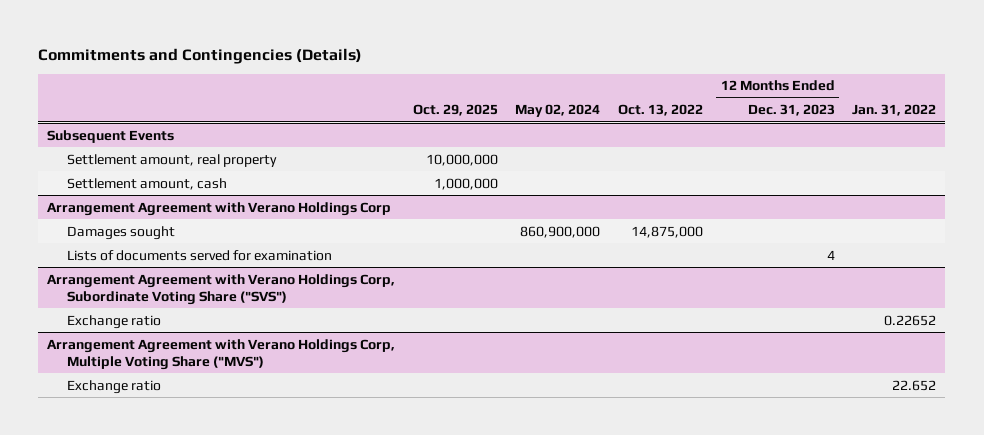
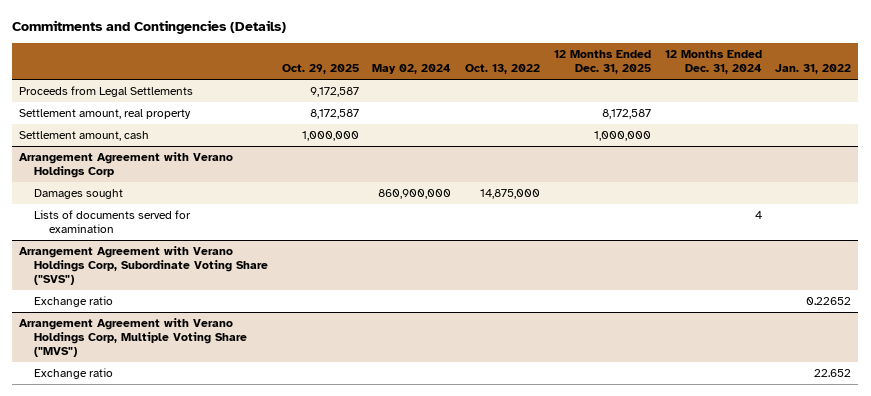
- | Oct. 29, 2025 | May 02, 2024 | Oct. 13, 2022 | 12 Months Ended Dec. 31, 2023 | Jan. 31, 2022
+ | Oct. 29, 2025 | May 02, 2024 | Oct. 13, 2022 | 12 Months Ended Dec. 31, 2025 | 12 Months Ended Dec. 31, 2024 | Jan. 31, 2022
- Subsequent Events
- Settlement amount, real property | 10,000,000 | | | |
+ Proceeds from Legal Settlements | 9,172,587 | | | | |
+ Settlement amount, real property | 8,172,587 | | | 8,172,587 | |

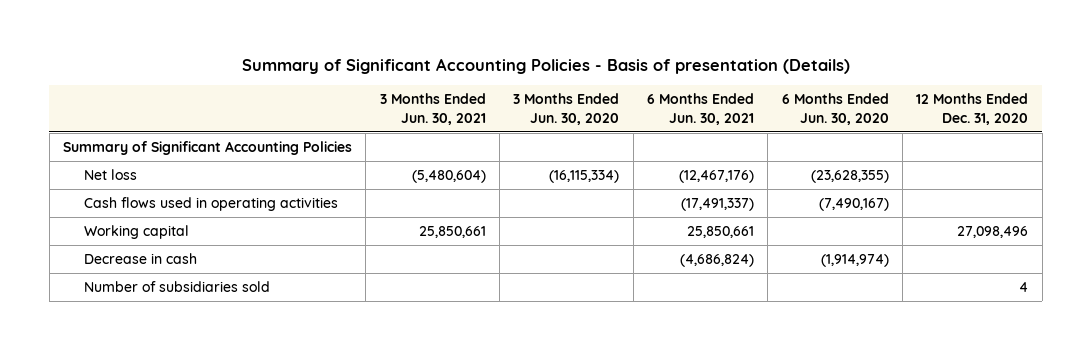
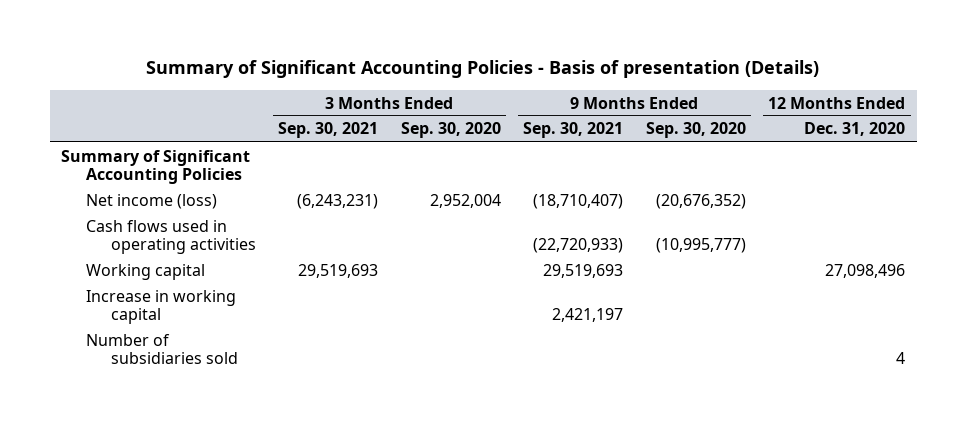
- | 3 Months Ended Jun. 30, 2021 | 3 Months Ended Jun. 30, 2020 | 6 Months Ended Jun. 30, 2021 | 6 Months Ended Jun. 30, 2020 | 12 Months Ended Dec. 31, 2020
+ | 3 Months Ended Sep. 30, 2021 | 3 Months Ended Sep. 30, 2020 | 9 Months Ended Sep. 30, 2021 | 9 Months Ended Sep. 30, 2020 | 12 Months Ended Dec. 31, 2020
- Net loss | (5,480,604) | (16,115,334) | (12,467,176) | (23,628,355) |
+ Net income (loss) | (6,243,231) | 2,952,004 | (18,710,407) | (20,676,352) |
- Decrease in cash | | | (4,686,824) | (1,914,974) |
+ Increase in working capital | | | 2,421,197 | |

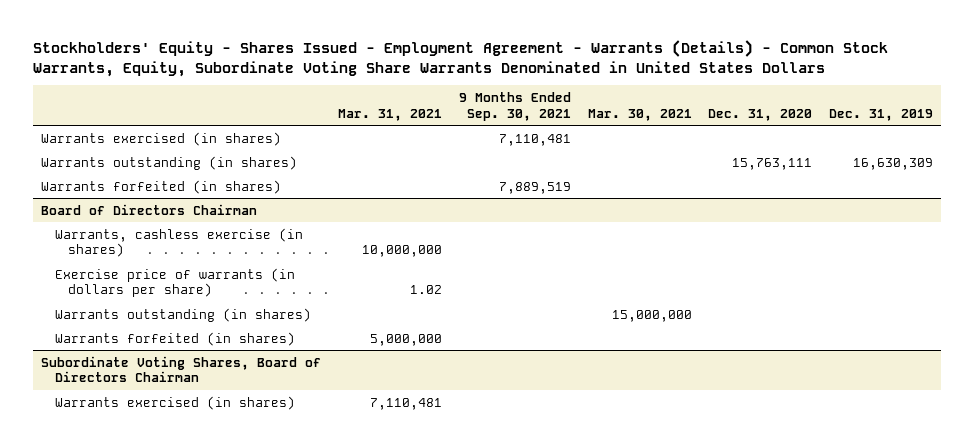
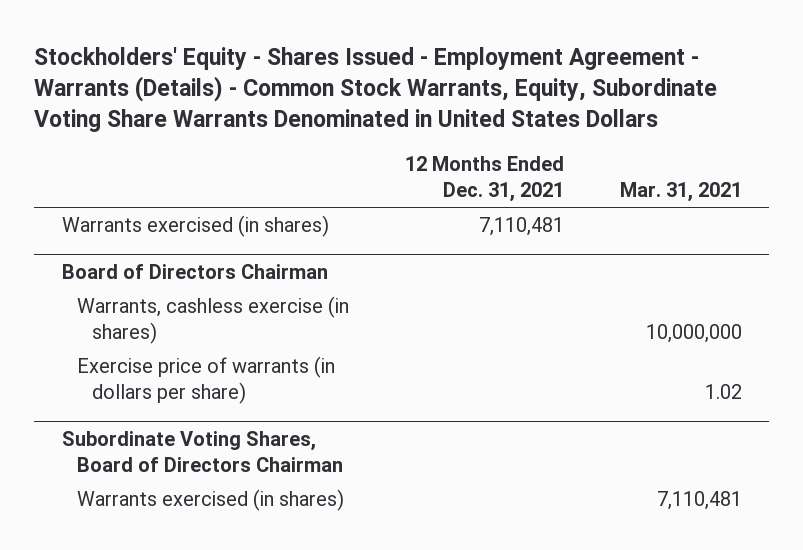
- | Mar. 31, 2021 | 9 Months Ended Sep. 30, 2021 | Mar. 30, 2021 | Dec. 31, 2020 | Dec. 31, 2019
+ | 12 Months Ended Dec. 31, 2021 | Mar. 31, 2021
- Warrants outstanding (in shares) | | | | 15,763,111 | 16,630,309
- Warrants forfeited (in shares) | | 7,889,519 | | |
@ Board of Directors Chairman
- Warrants outstanding (in shares) | | | 15,000,000 | |
- Warrants forfeited (in shares) | 5,000,000 | | | |

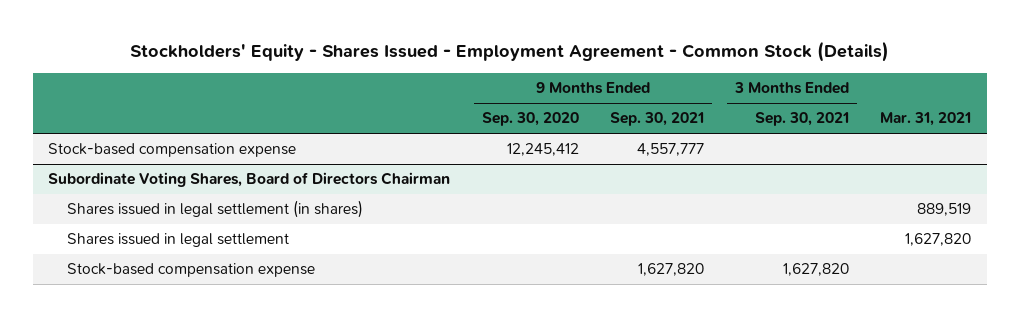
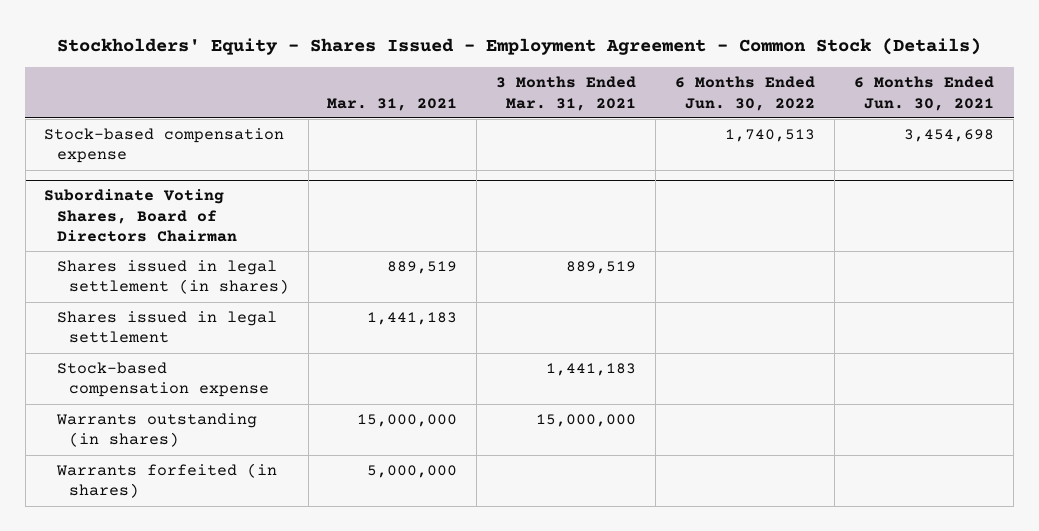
- | 9 Months Ended Sep. 30, 2020 | 9 Months Ended Sep. 30, 2021 | 3 Months Ended Sep. 30, 2021 | Mar. 31, 2021
+ | Mar. 31, 2021 | 3 Months Ended Mar. 31, 2021 | 6 Months Ended Jun. 30, 2022 | 6 Months Ended Jun. 30, 2021
@ Subordinate Voting Shares, Board of Directors Chairman
- Shares issued in legal settlement | | | | 1,627,820
+ Shares issued in legal settlement | 1,441,183 | | |
+ Warrants outstanding (in shares) | 15,000,000 | 15,000,000 | |
+ Warrants forfeited (in shares) | 5,000,000 | | |

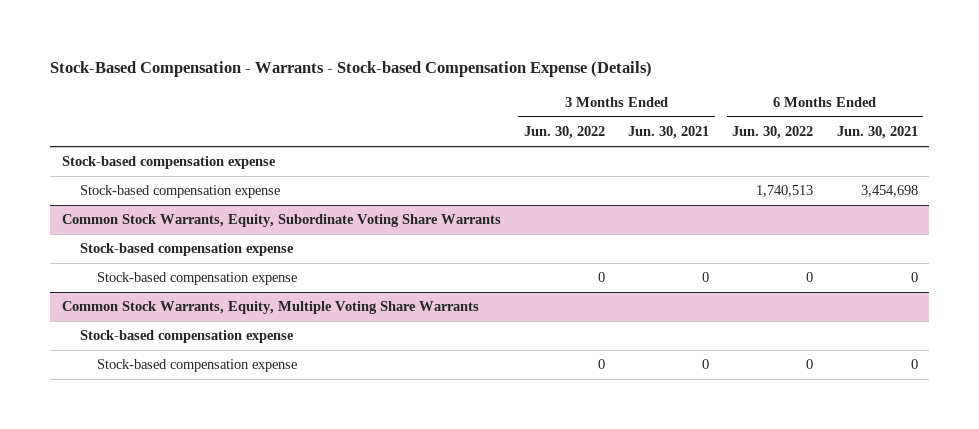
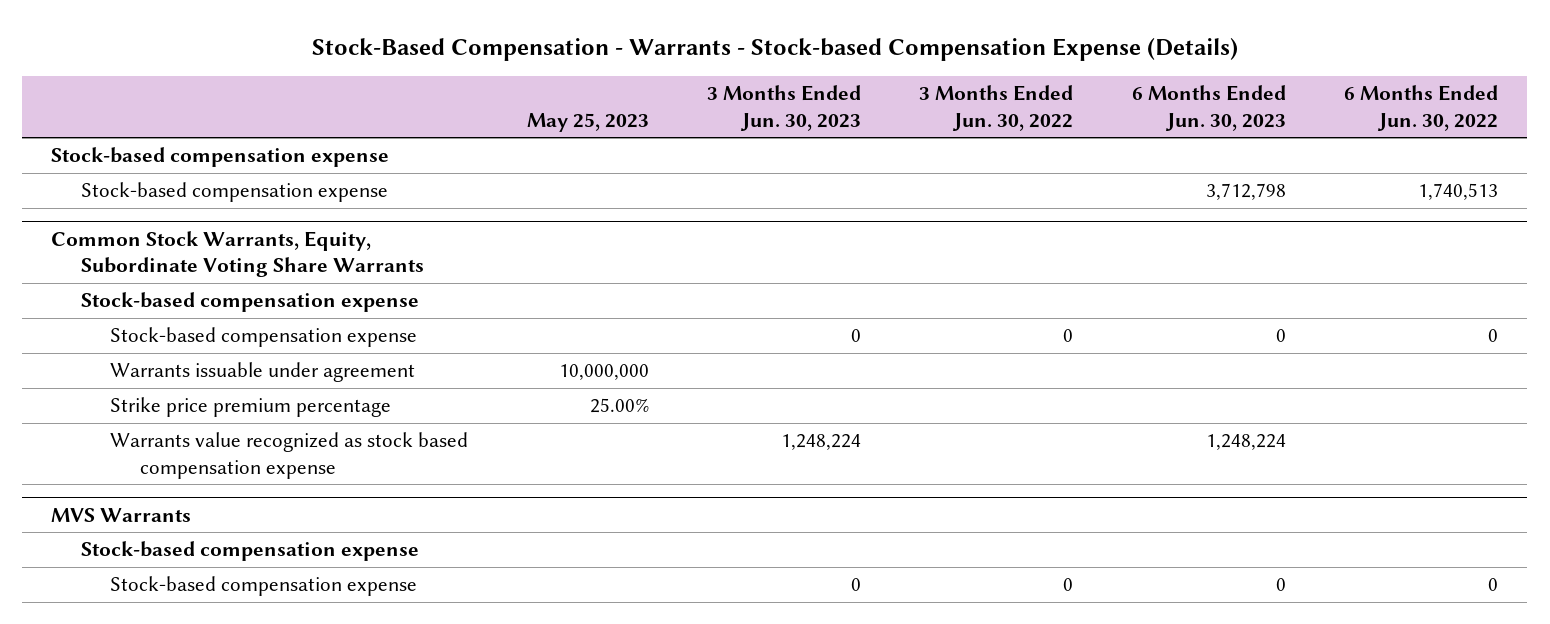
- | 3 Months Ended Jun. 30, 2022 | 3 Months Ended Jun. 30, 2021 | 6 Months Ended Jun. 30, 2022 | 6 Months Ended Jun. 30, 2021
+ | May 25, 2023 | 3 Months Ended Jun. 30, 2023 | 3 Months Ended Jun. 30, 2022 | 6 Months Ended Jun. 30, 2023 | 6 Months Ended Jun. 30, 2022
- Common Stock Warrants, Equity, Multiple Voting Share Warrants
@ Common Stock Warrants, Equity, Subordinate Voting Share Warrants
+ Warrants issuable under agreement | 10,000,000 | | | |
+ Strike price premium percentage | 25.00% | | | |
+ Warrants value recognized as stock based compensation expense | | 1,248,224 | | 1,248,224 |
+ MVS Warrants

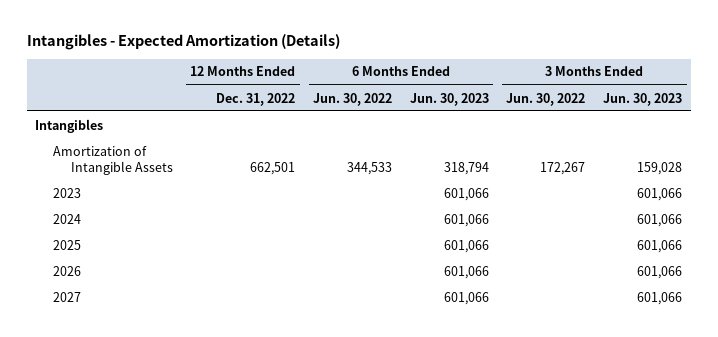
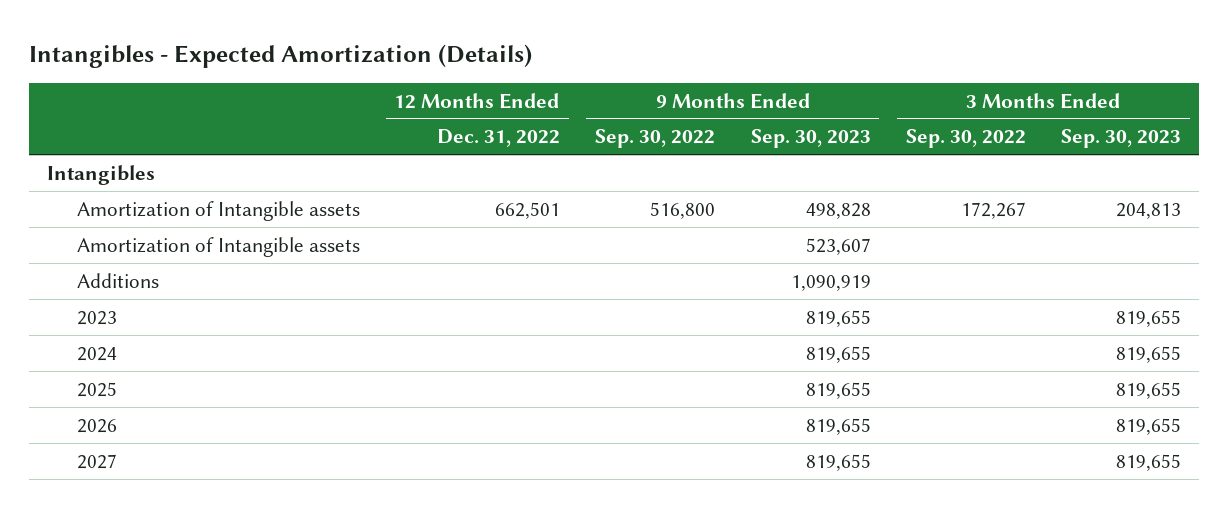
- | 12 Months Ended Dec. 31, 2022 | 6 Months Ended Jun. 30, 2022 | 6 Months Ended Jun. 30, 2023 | 3 Months Ended Jun. 30, 2022 | 3 Months Ended Jun. 30, 2023
+ | 12 Months Ended Dec. 31, 2022 | 9 Months Ended Sep. 30, 2022 | 9 Months Ended Sep. 30, 2023 | 3 Months Ended Sep. 30, 2022 | 3 Months Ended Sep. 30, 2023
- Amortization of Intangible Assets | 662,501 | 344,533 | 318,794 | 172,267 | 159,028
+ Amortization of Intangible assets | 662,501 | 516,800 | 498,828 | 172,267 | 204,813
+ Amortization of Intangible assets | | | 523,607 | |
+ Additions | | | 1,090,919 | |

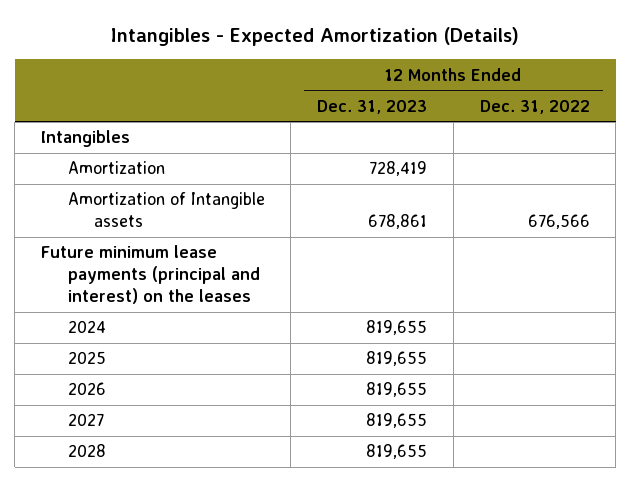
- | 12 Months Ended Dec. 31, 2022 | 9 Months Ended Sep. 30, 2022 | 9 Months Ended Sep. 30, 2023 | 3 Months Ended Sep. 30, 2022 | 3 Months Ended Sep. 30, 2023
+ | 12 Months Ended Dec. 31, 2023 | 12 Months Ended Dec. 31, 2022
- Amortization of Intangible assets | 662,501 | 516,800 | 498,828 | 172,267 | 204,813
- Amortization of Intangible assets | | | 523,607 | |
- Additions | | | 1,090,919 | |
- 2023 | | | 819,655 | | 819,655
+ Amortization | 728,419 |
+ Amortization of Intangible assets | 678,861 | 676,566
+ Future minimum lease payments (principal and interest) on the leases
+ 2028 | 819,655 |

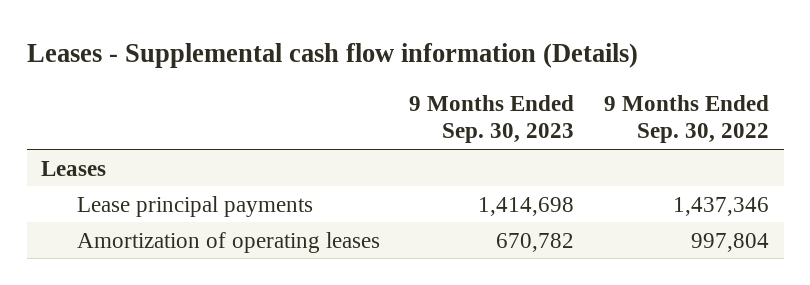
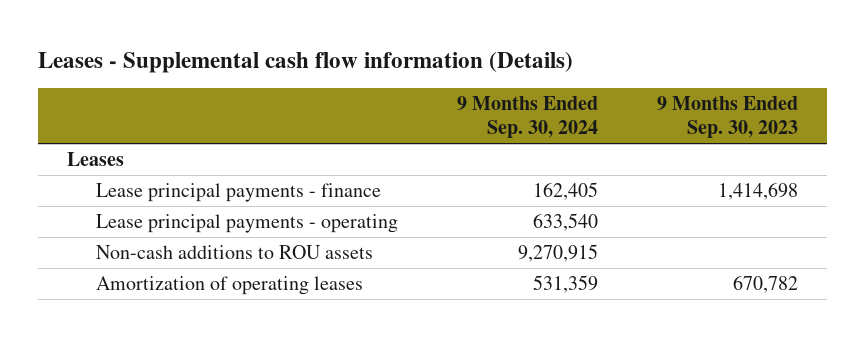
- | 9 Months Ended Sep. 30, 2023 | 9 Months Ended Sep. 30, 2022
+ | 9 Months Ended Sep. 30, 2024 | 9 Months Ended Sep. 30, 2023
- Lease principal payments | 1,414,698 | 1,437,346
+ Lease principal payments - finance | 162,405 | 1,414,698
+ Lease principal payments - operating | 633,540 |
+ Non-cash additions to ROU assets | 9,270,915 |

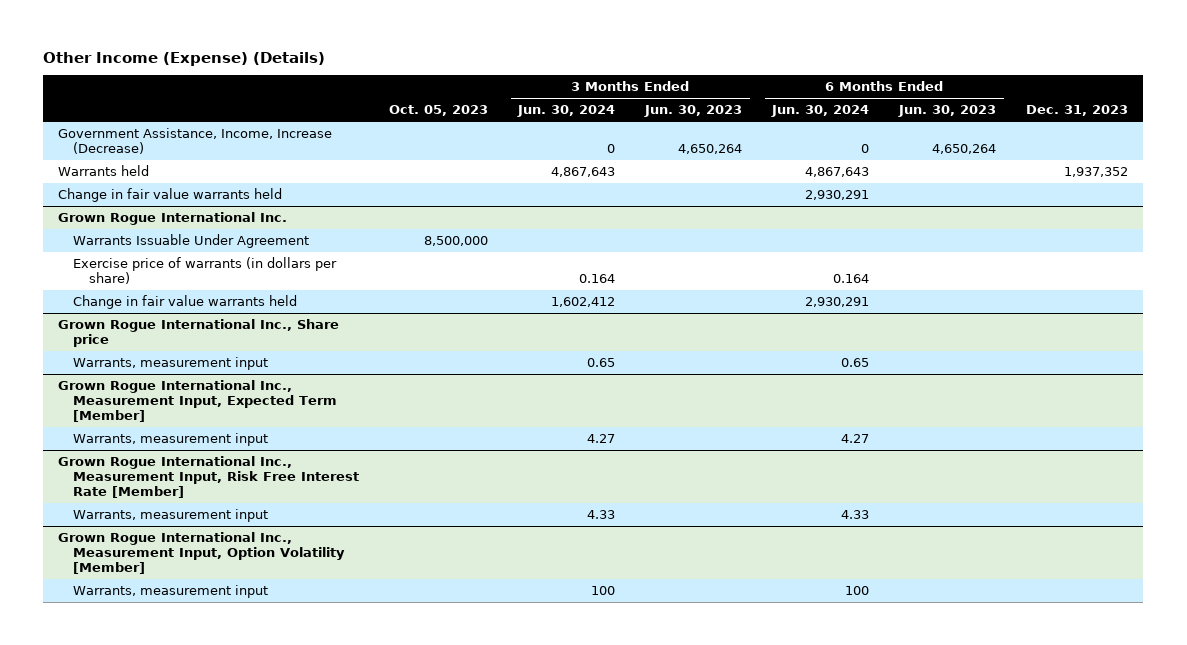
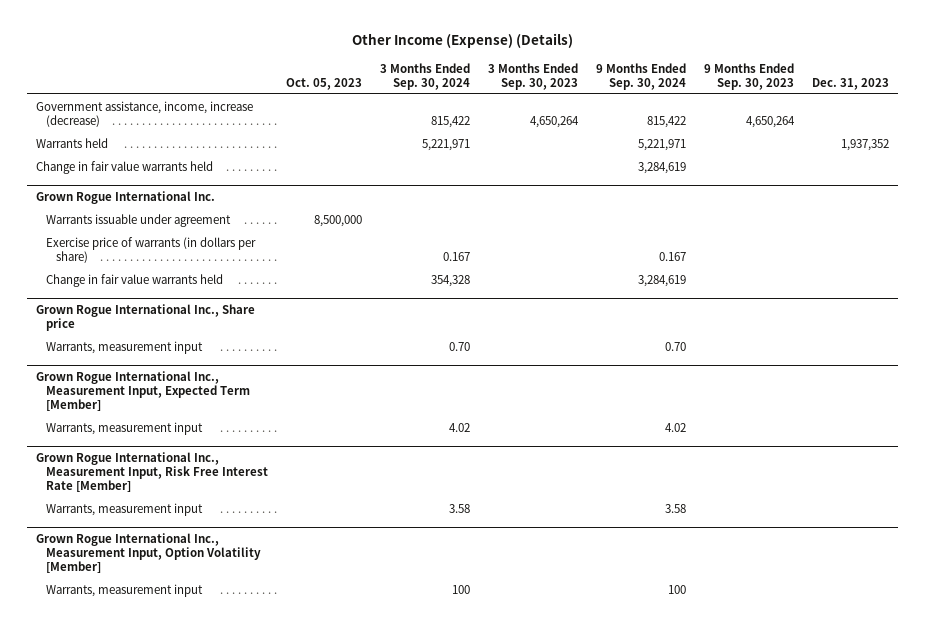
- | Oct. 05, 2023 | 3 Months Ended Jun. 30, 2024 | 3 Months Ended Jun. 30, 2023 | 6 Months Ended Jun. 30, 2024 | 6 Months Ended Jun. 30, 2023 | Dec. 31, 2023
+ | Oct. 05, 2023 | 3 Months Ended Sep. 30, 2024 | 3 Months Ended Sep. 30, 2023 | 9 Months Ended Sep. 30, 2024 | 9 Months Ended Sep. 30, 2023 | Dec. 31, 2023
- Government Assistance, Income, Increase (Decrease) | | 0 | 4,650,264 | 0 | 4,650,264 |
+ Government assistance, income, increase (decrease) | | 815,422 | 4,650,264 | 815,422 | 4,650,264 |
@ Grown Rogue International Inc.
- Warrants Issuable Under Agreement | 8,500,000 | | | | |
+ Warrants issuable under agreement | 8,500,000 | | | | |

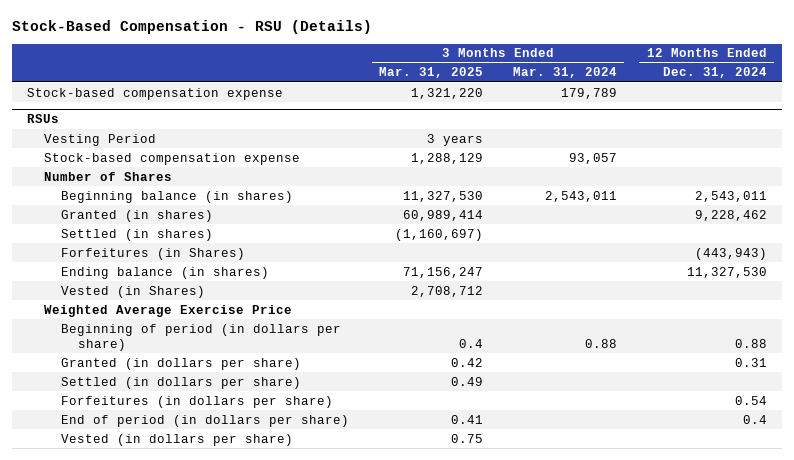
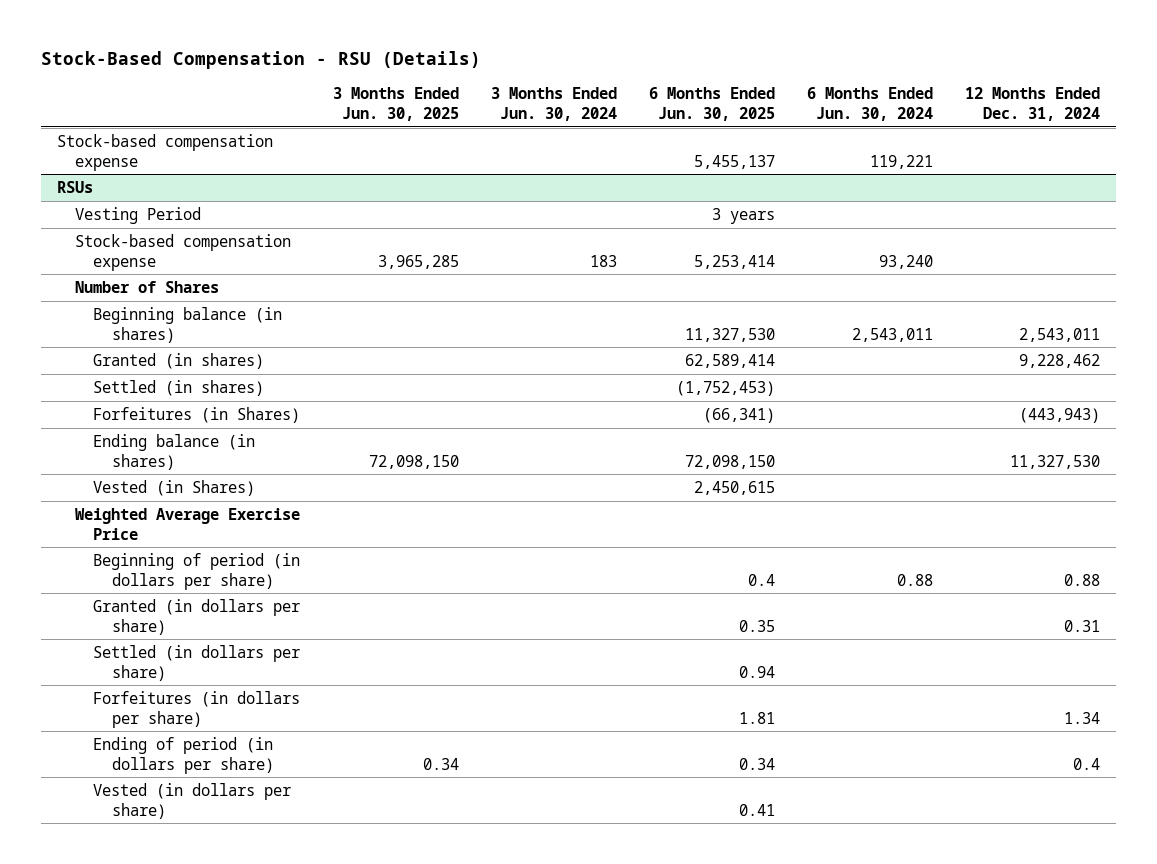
- | 3 Months Ended Mar. 31, 2025 | 3 Months Ended Mar. 31, 2024 | 12 Months Ended Dec. 31, 2024
+ | 3 Months Ended Jun. 30, 2025 | 3 Months Ended Jun. 30, 2024 | 6 Months Ended Jun. 30, 2025 | 6 Months Ended Jun. 30, 2024 | 12 Months Ended Dec. 31, 2024
@ RSUs
- Forfeitures (in dollars per share) | | | 0.54
- End of period (in dollars per share) | 0.41 | | 0.4
+ Forfeitures (in dollars per share) | | | 1.81 | | 1.34
+ Ending of period (in dollars per share) | 0.34 | | 0.34 | | 0.4

